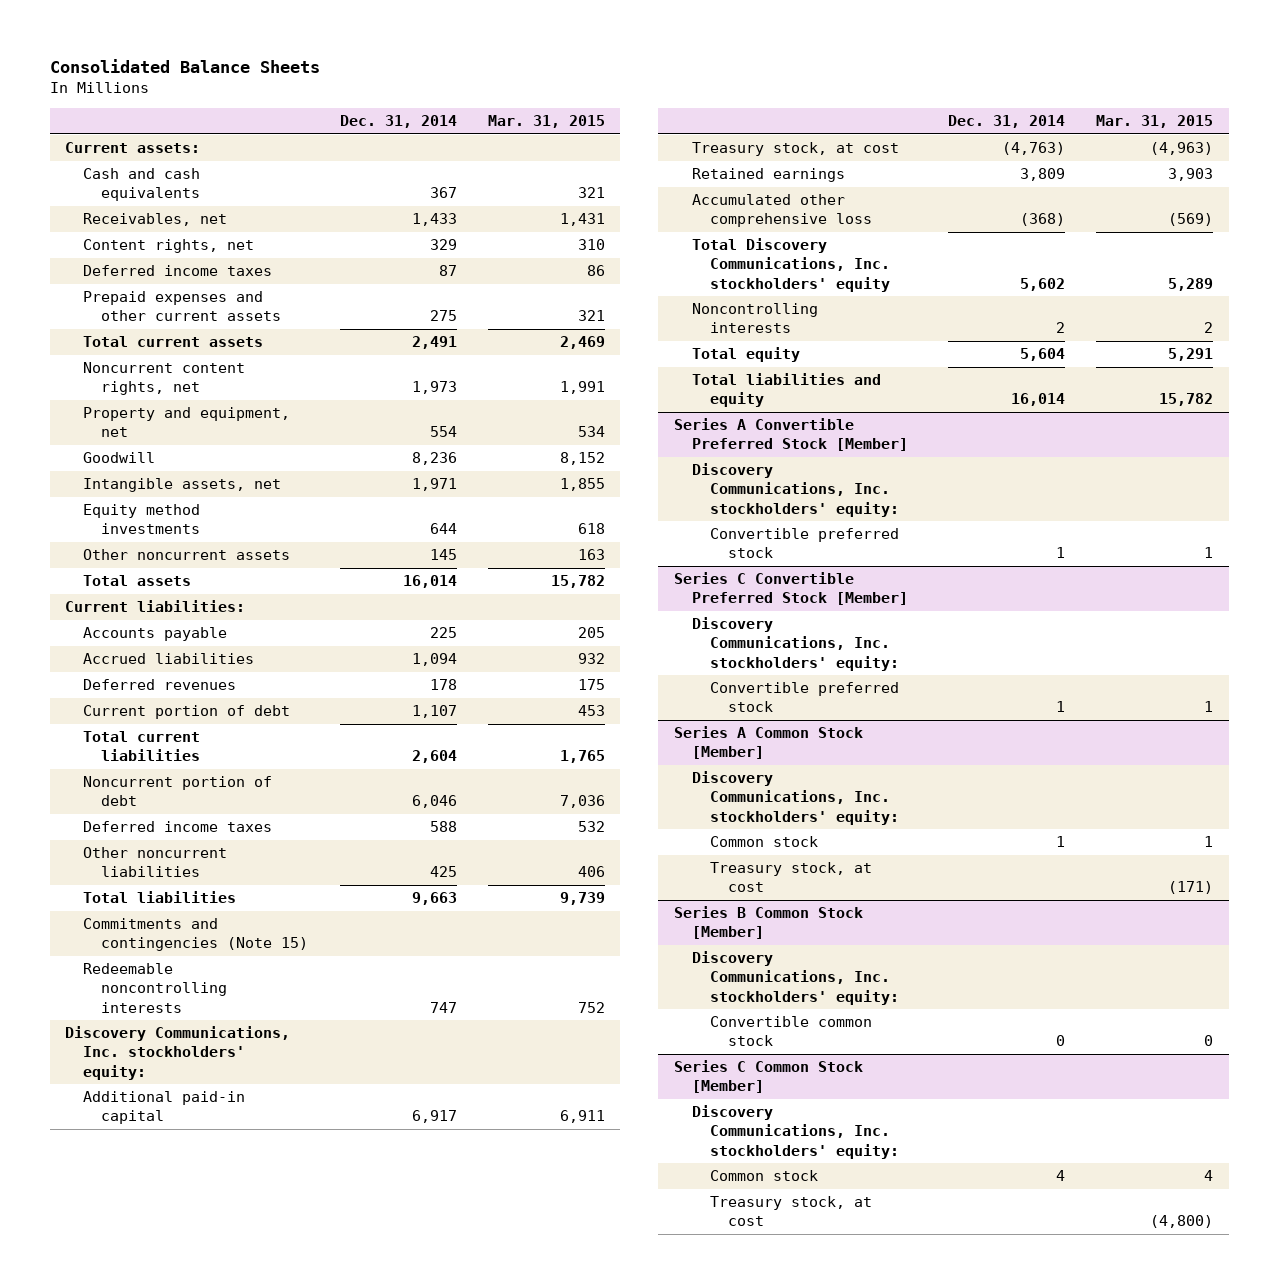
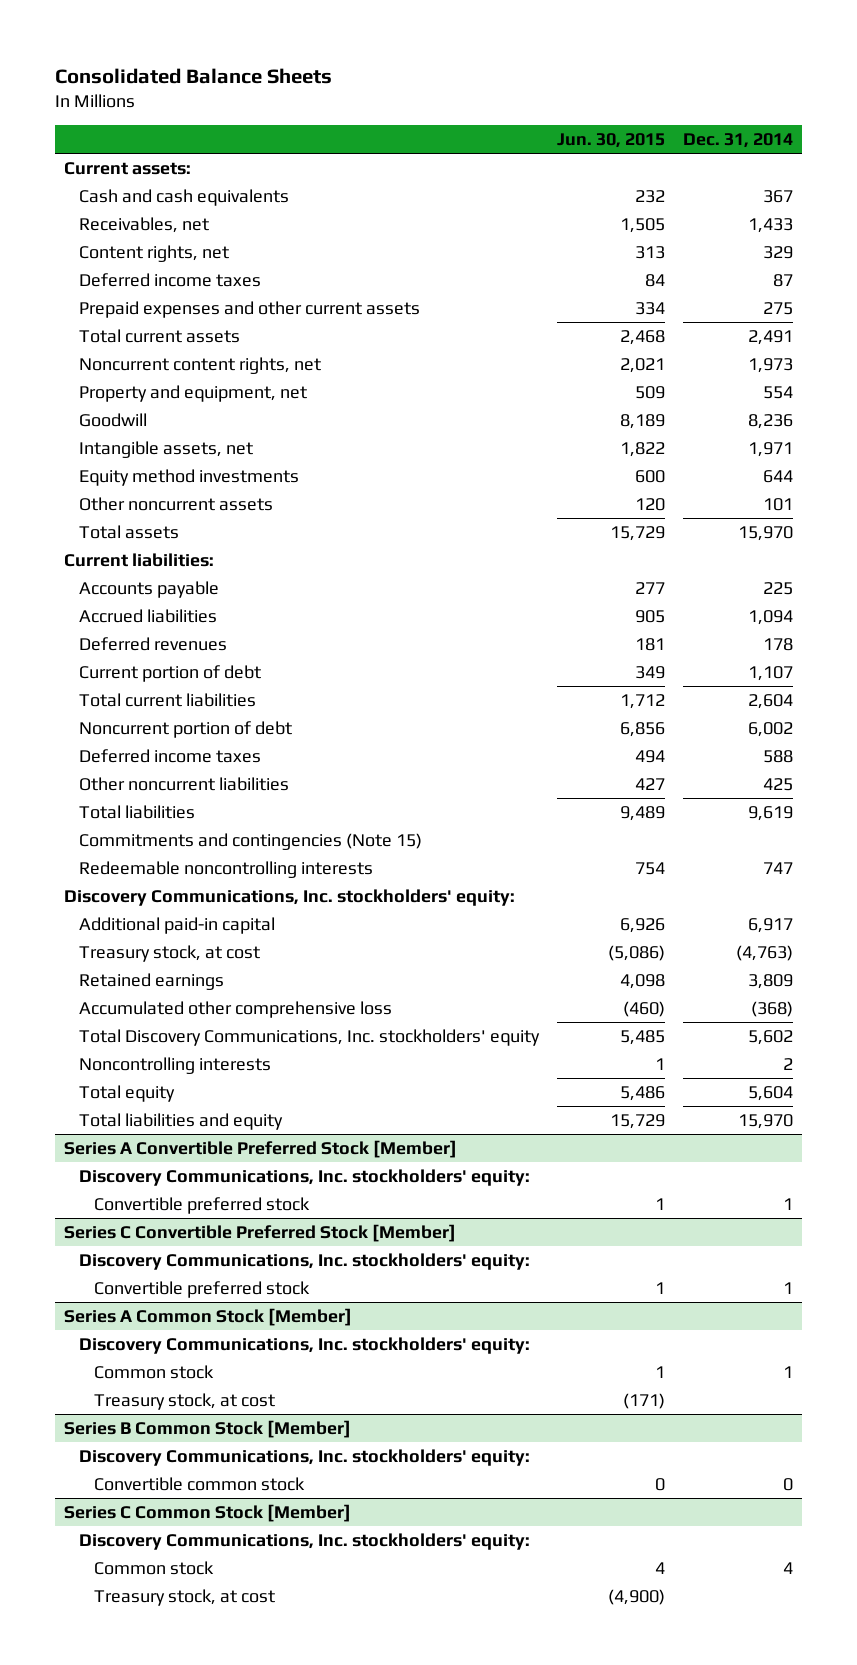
- | Dec. 31, 2014 | Mar. 31, 2015
+ | Jun. 30, 2015 | Dec. 31, 2014
- Other noncurrent assets | 145 | 163
- Total assets | 16,014 | 15,782
+ Other noncurrent assets | 120 | 101
+ Total assets | 15,729 | 15,970
- Noncurrent portion of debt | 6,046 | 7,036
+ Noncurrent portion of debt | 6,856 | 6,002
- Total liabilities | 9,663 | 9,739
+ Total liabilities | 9,489 | 9,619
- Total liabilities and equity | 16,014 | 15,782
+ Total liabilities and equity | 15,729 | 15,970

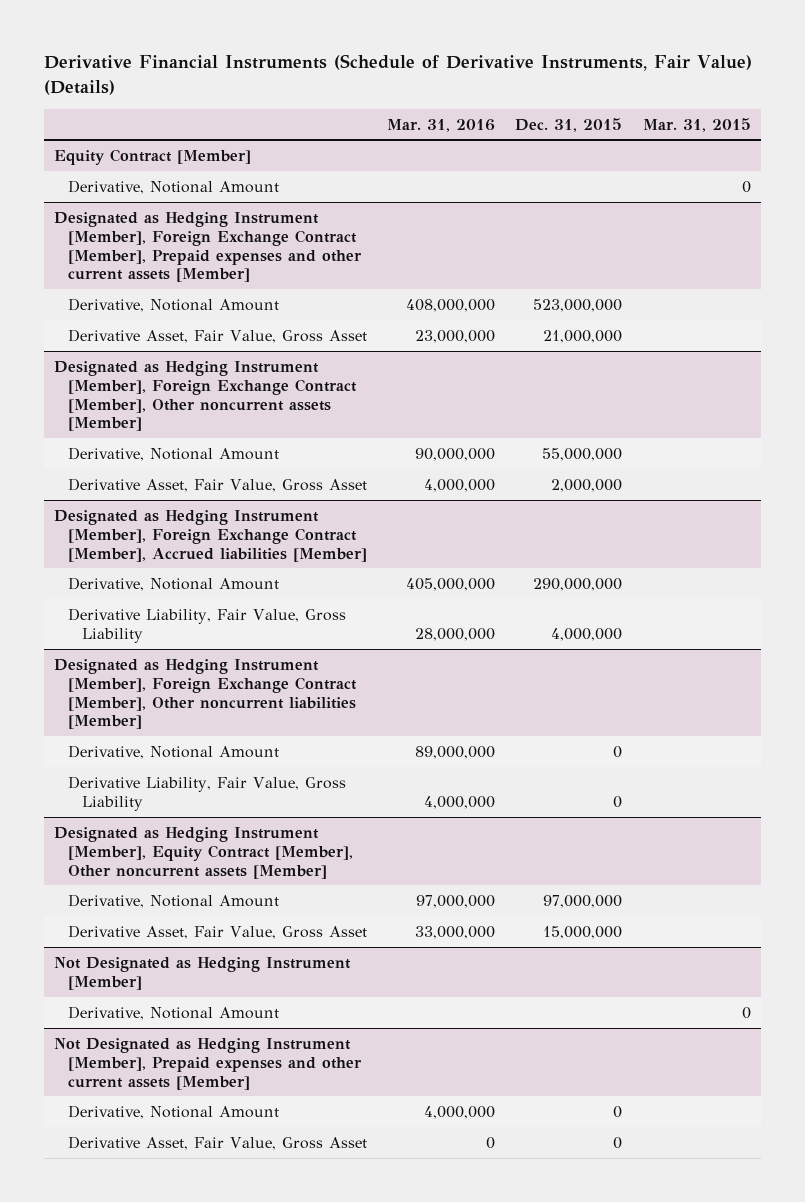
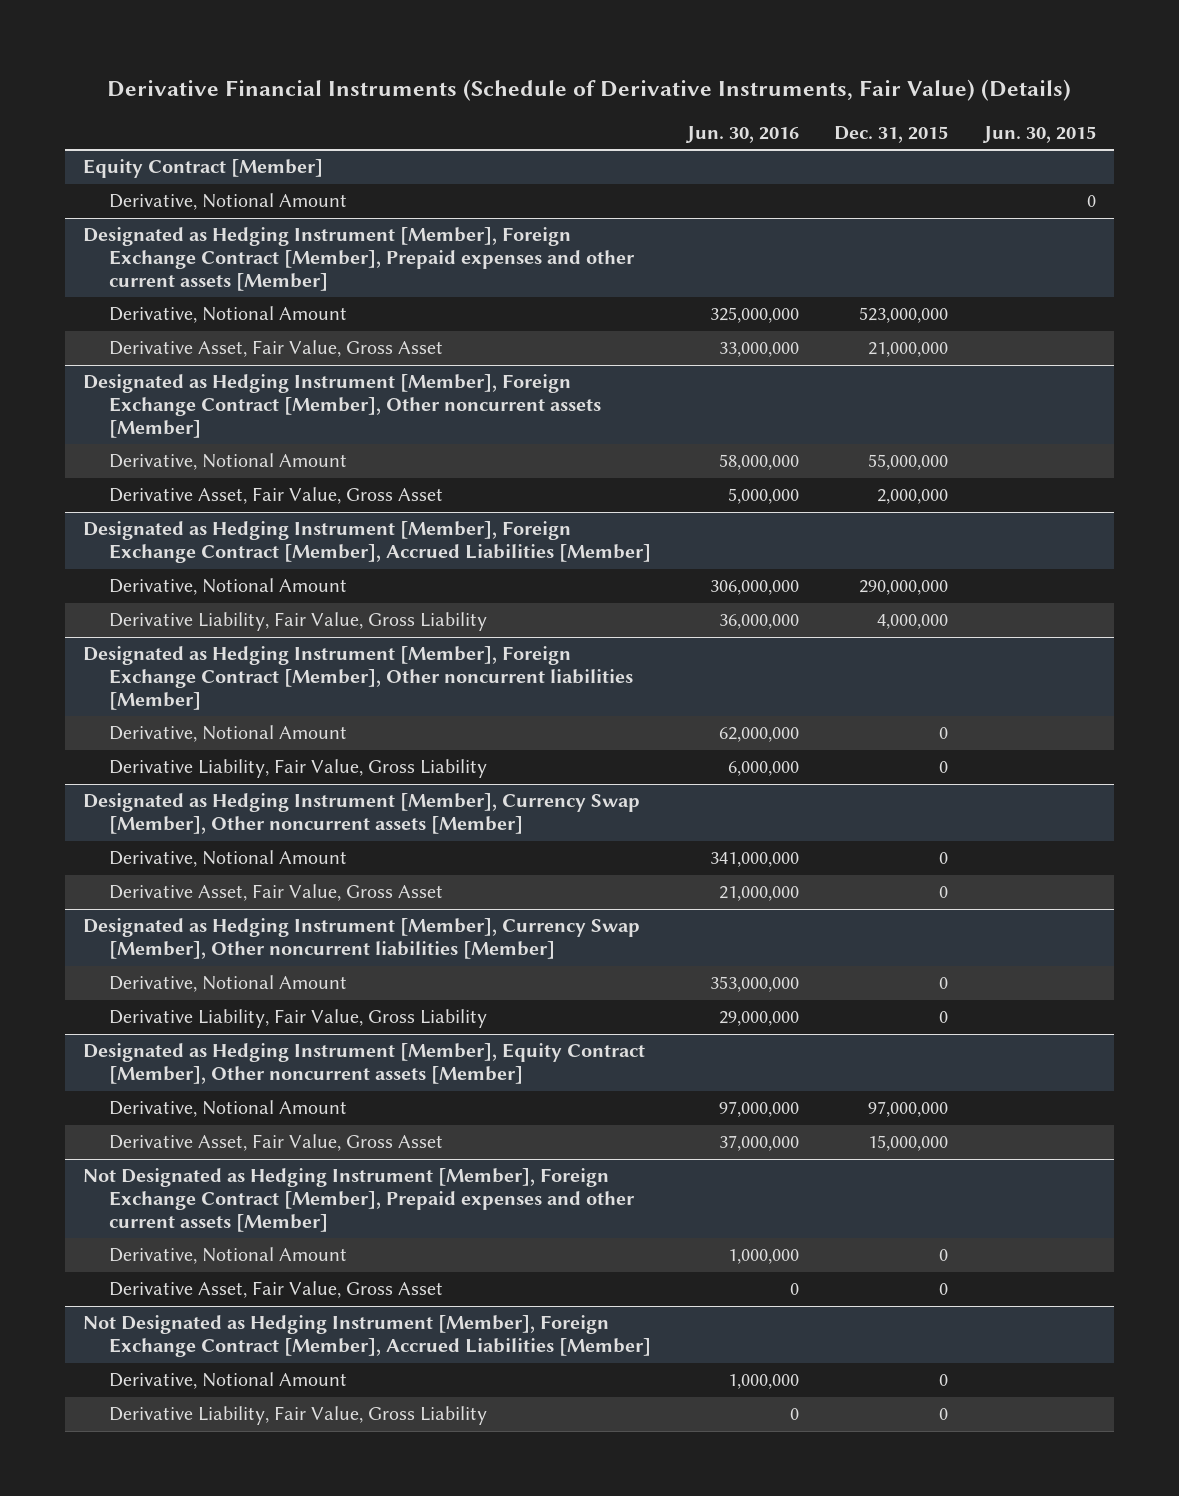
- | Mar. 31, 2016 | Dec. 31, 2015 | Mar. 31, 2015
+ | Jun. 30, 2016 | Dec. 31, 2015 | Jun. 30, 2015
- Designated as Hedging Instrument [Member], Foreign Exchange Contract [Member], Accrued liabilities [Member]
+ Designated as Hedging Instrument [Member], Foreign Exchange Contract [Member], Accrued Liabilities [Member]
+ Designated as Hedging Instrument [Member], Currency Swap [Member], Other noncurrent assets [Member]
+ Derivative, Notional Amount | 341,000,000 | 0 |
+ Derivative Asset, Fair Value, Gross Asset | 21,000,000 | 0 |
+ Designated as Hedging Instrument [Member], Currency Swap [Member], Other noncurrent liabilities [Member]
+ Derivative, Notional Amount | 353,000,000 | 0 |
+ Derivative Liability, Fair Value, Gross Liability | 29,000,000 | 0 |
- Not Designated as Hedging Instrument [Member]
- Derivative, Notional Amount | | | 0
- Not Designated as Hedging Instrument [Member], Prepaid expenses and other current assets [Member]
+ Not Designated as Hedging Instrument [Member], Foreign Exchange Contract [Member], Prepaid expenses and other current assets [Member]
+ Not Designated as Hedging Instrument [Member], Foreign Exchange Contract [Member], Accrued Liabilities [Member]
+ Derivative, Notional Amount | 1,000,000 | 0 |
+ Derivative Liability, Fair Value, Gross Liability | 0 | 0 |

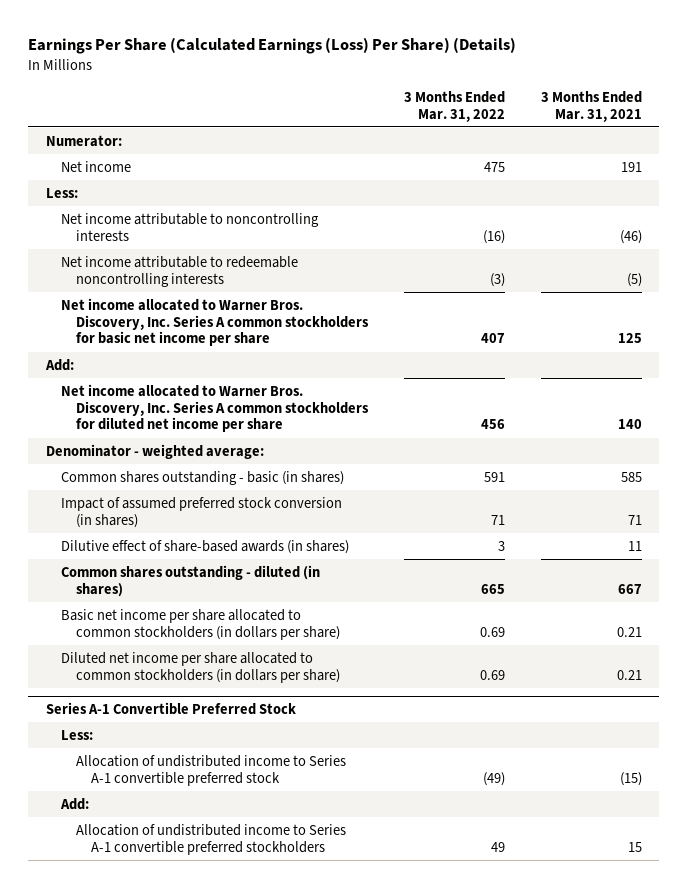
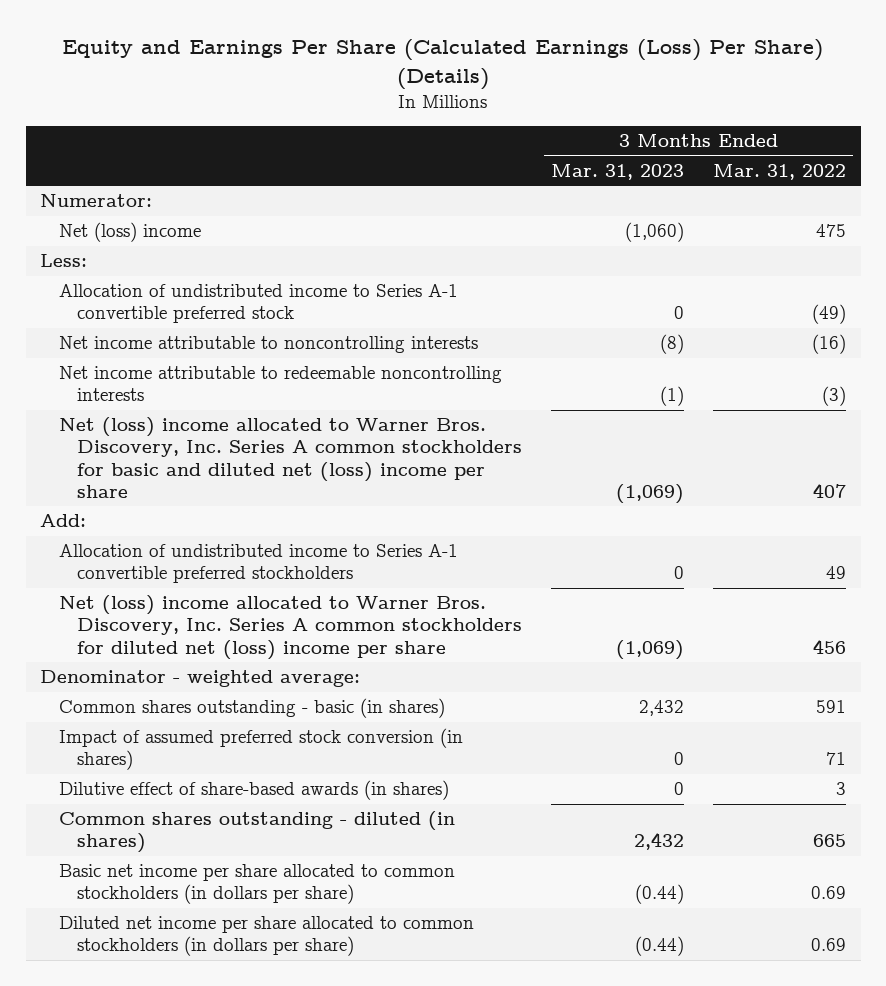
- Earnings Per Share (Calculated Earnings (Loss) Per Share) (Details)
+ Equity and Earnings Per Share (Calculated Earnings (Loss) Per Share) (Details)
- | 3 Months Ended Mar. 31, 2022 | 3 Months Ended Mar. 31, 2021
+ | 3 Months Ended Mar. 31, 2023 | 3 Months Ended Mar. 31, 2022
- Net income | 475 | 191
+ Net (loss) income | (1,060) | 475
+ Allocation of undistributed income to Series A-1 convertible preferred stock | 0 | (49)
- Net income allocated to Warner Bros. Discovery, Inc. Series A common stockholders for basic net income per share | 407 | 125
+ Net (loss) income allocated to Warner Bros. Discovery, Inc. Series A common stockholders for basic and diluted net (loss) income per share | (1,069) | 407
- Net income allocated to Warner Bros. Discovery, Inc. Series A common stockholders for diluted net income per share | 456 | 140
+ Allocation of undistributed income to Series A-1 convertible preferred stockholders | 0 | 49
+ Net (loss) income allocated to Warner Bros. Discovery, Inc. Series A common stockholders for diluted net (loss) income per share | (1,069) | 456
- Series A-1 Convertible Preferred Stock
- Less:
- Allocation of undistributed income to Series A-1 convertible preferred stock | (49) | (15)
- Add:
- Allocation of undistributed income to Series A-1 convertible preferred stockholders | 49 | 15

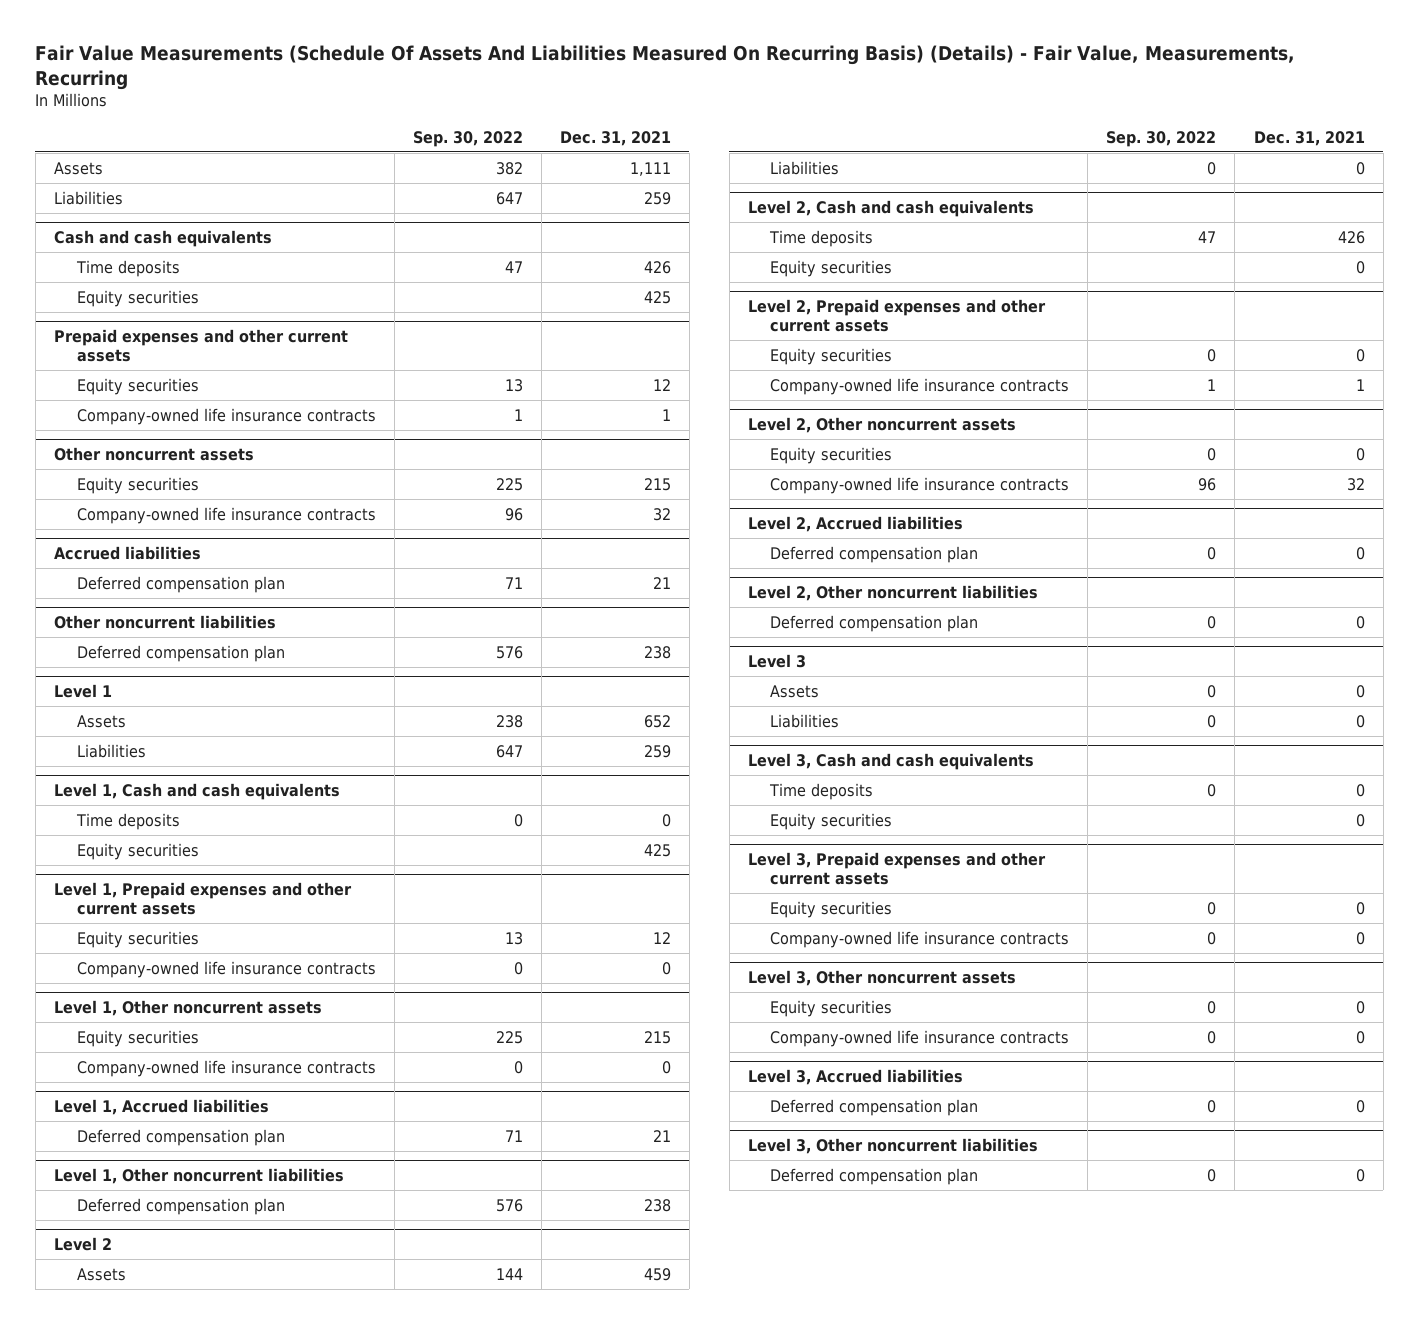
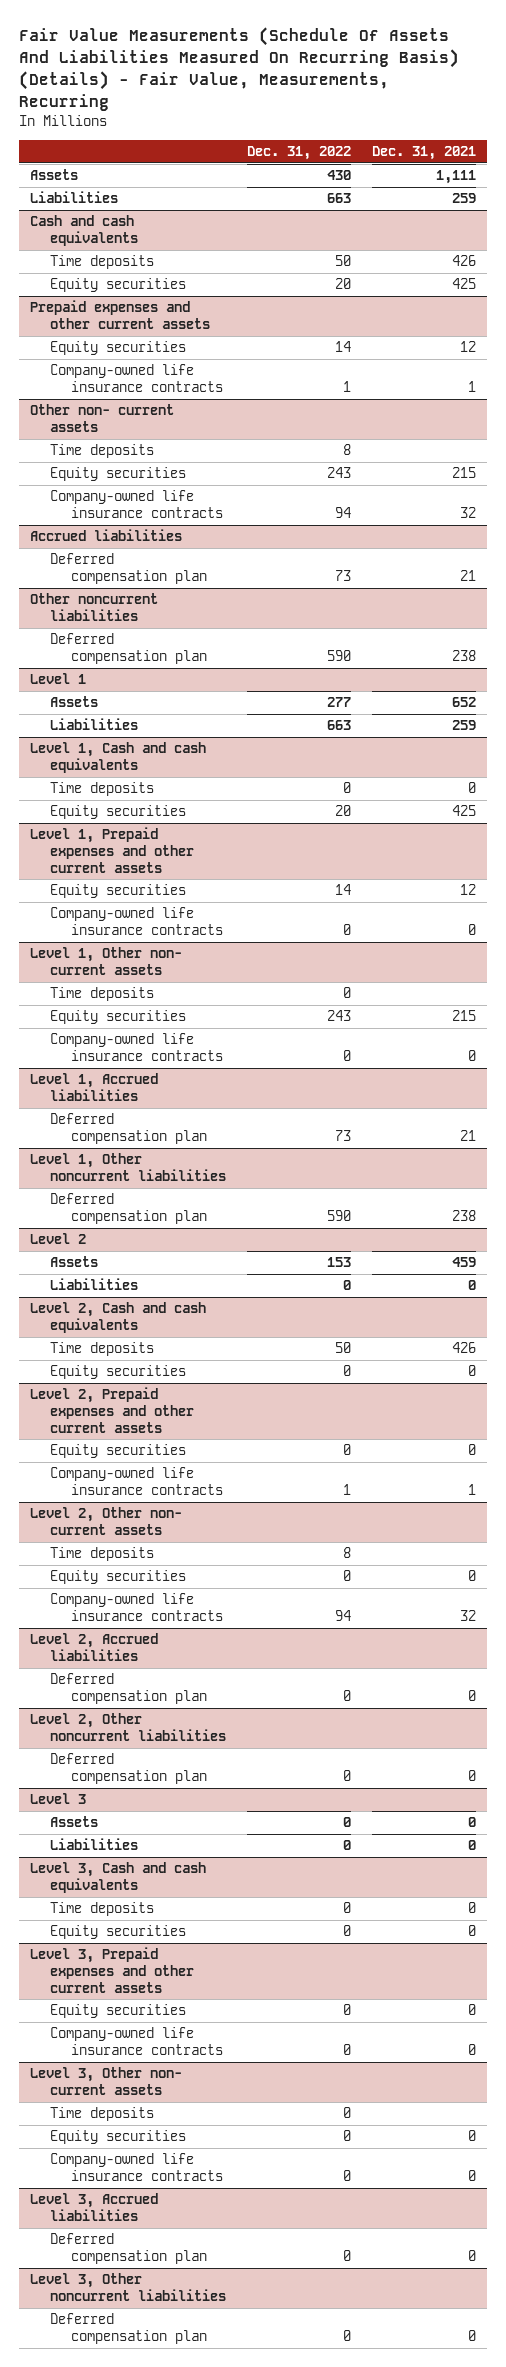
- | Sep. 30, 2022 | Dec. 31, 2021
+ | Dec. 31, 2022 | Dec. 31, 2021
- Other noncurrent assets
+ Other non- current assets
+ Time deposits | 8 |
- Level 1, Other noncurrent assets
+ Level 1, Other non- current assets
+ Time deposits | 0 |
- Level 2, Other noncurrent assets
+ Level 2, Other non- current assets
+ Time deposits | 8 |
- Level 3, Other noncurrent assets
+ Level 3, Other non- current assets
+ Time deposits | 0 |

